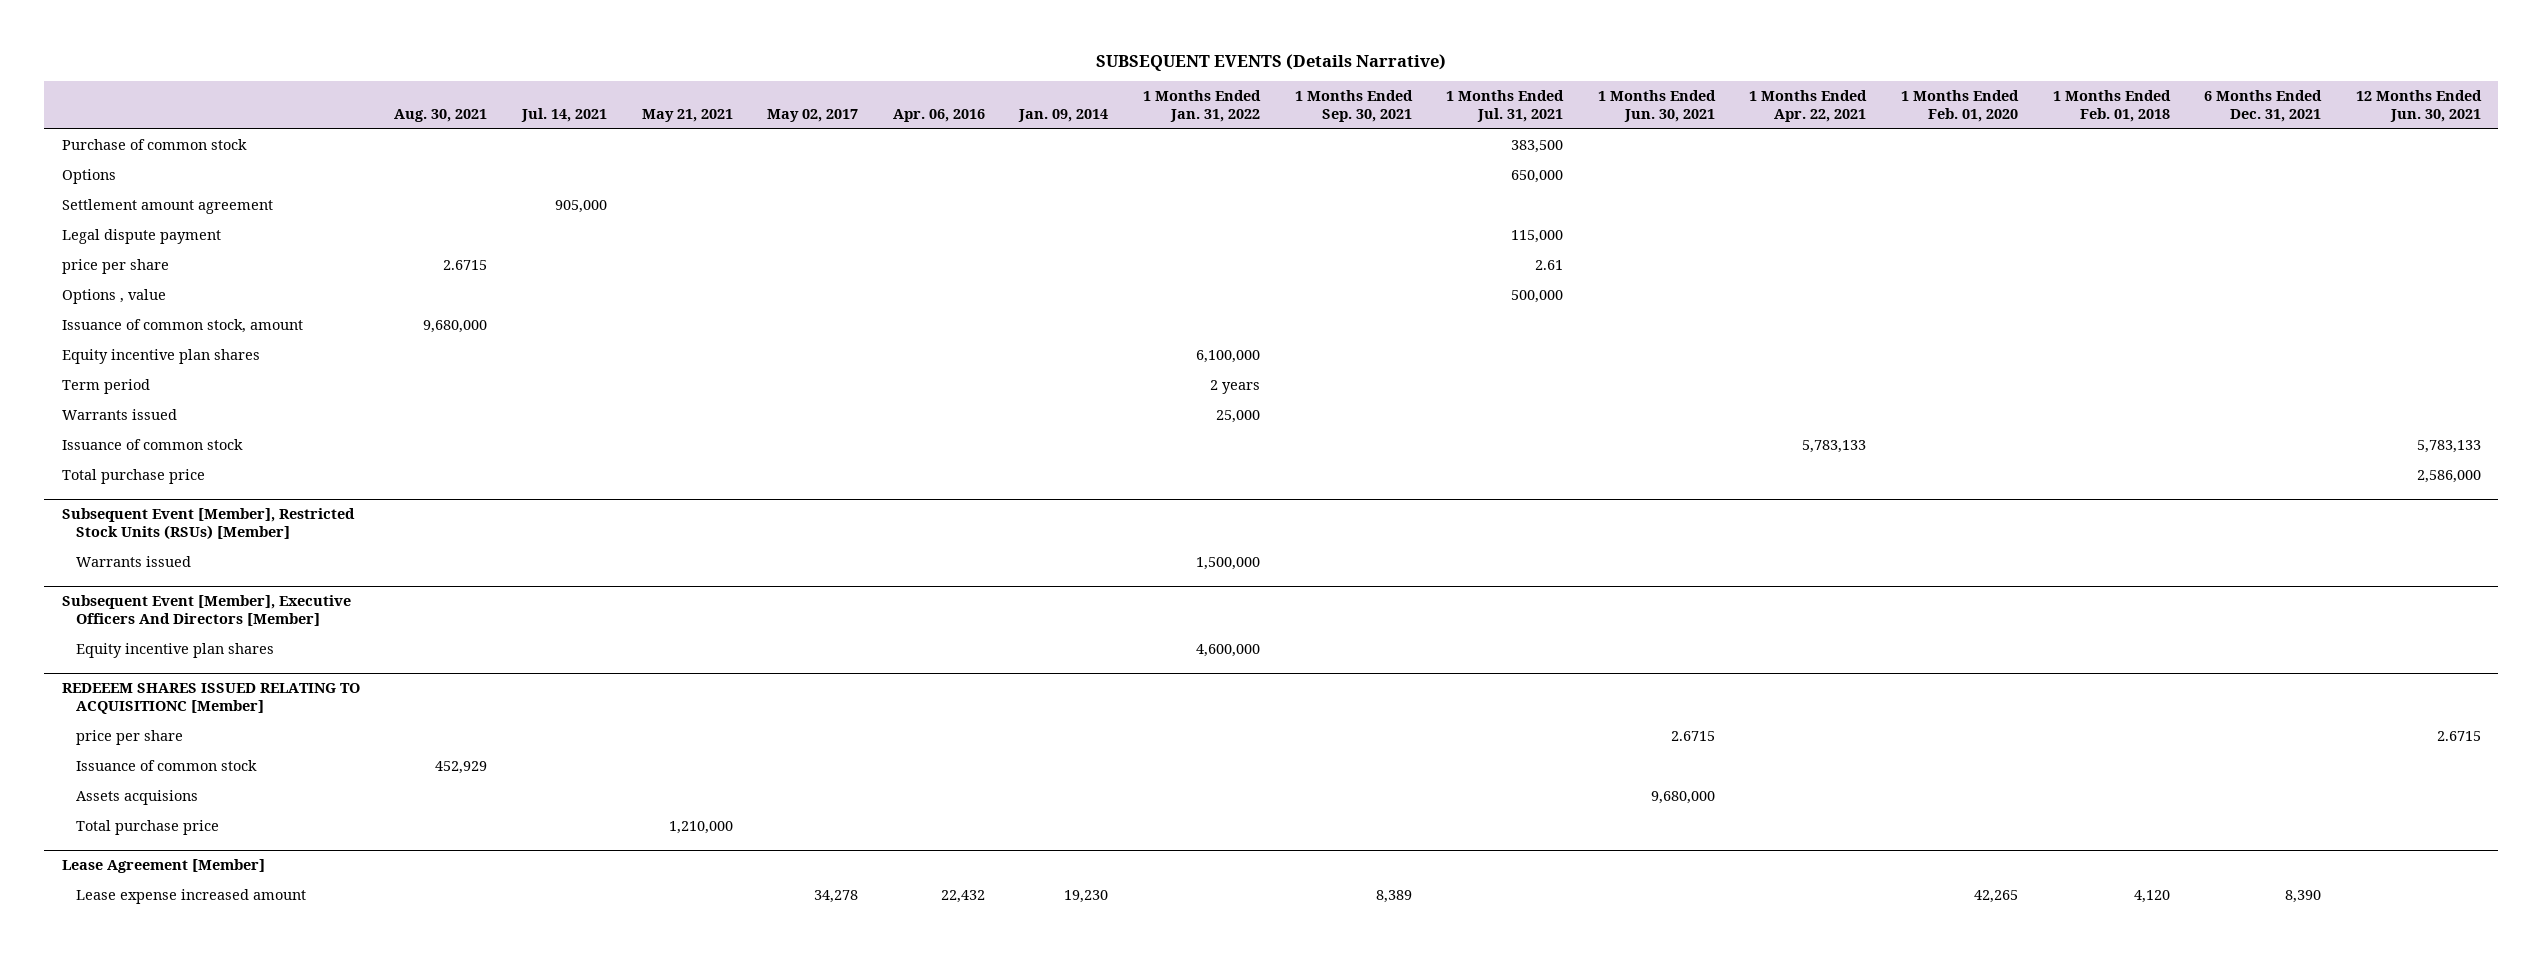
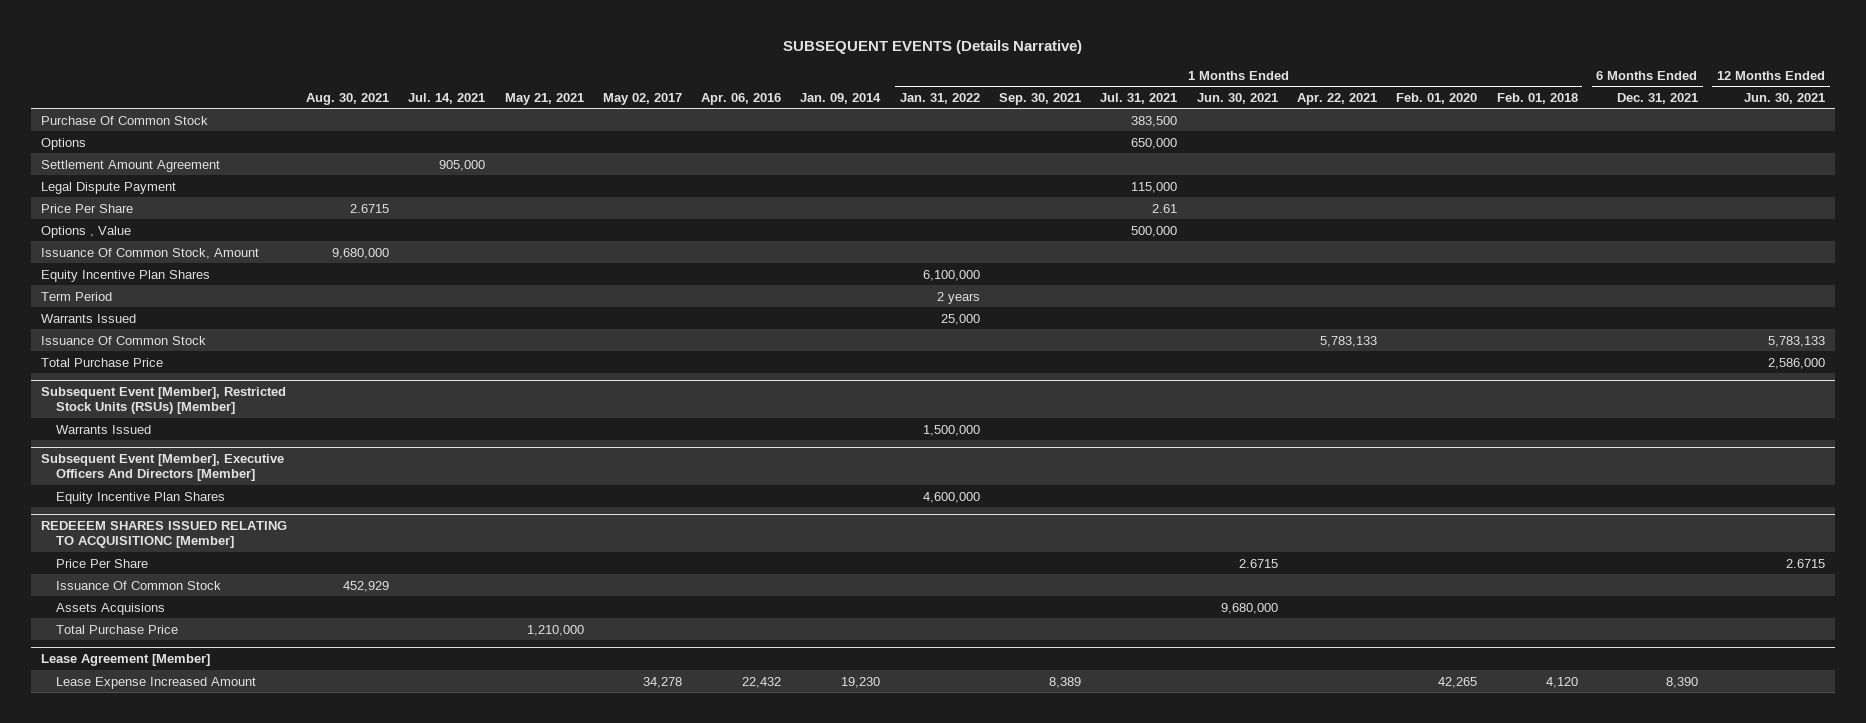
- Purchase of common stock | | | | | | | | | 383,500 | | | | | |
+ Purchase Of Common Stock | | | | | | | | | 383,500 | | | | | |
- Settlement amount agreement | | 905,000 | | | | | | | | | | | | |
- Legal dispute payment | | | | | | | | | 115,000 | | | | | |
- price per share | 2.6715 | | | | | | | | 2.61 | | | | | |
- Options , value | | | | | | | | | 500,000 | | | | | |
- Issuance of common stock, amount | 9,680,000 | | | | | | | | | | | | | |
- Equity incentive plan shares | | | | | | | 6,100,000 | | | | | | | |
- Term period | | | | | | | 2 years | | | | | | | |
- Warrants issued | | | | | | | 25,000 | | | | | | | |
- Issuance of common stock | | | | | | | | | | | 5,783,133 | | | | 5,783,133
- Total purchase price | | | | | | | | | | | | | | | 2,586,000
+ Settlement Amount Agreement | | 905,000 | | | | | | | | | | | | |
+ Legal Dispute Payment | | | | | | | | | 115,000 | | | | | |
+ Price Per Share | 2.6715 | | | | | | | | 2.61 | | | | | |
+ Options , Value | | | | | | | | | 500,000 | | | | | |
+ Issuance Of Common Stock, Amount | 9,680,000 | | | | | | | | | | | | | |
+ Equity Incentive Plan Shares | | | | | | | 6,100,000 | | | | | | | |
+ Term Period | | | | | | | 2 years | | | | | | | |
+ Warrants Issued | | | | | | | 25,000 | | | | | | | |
+ Issuance Of Common Stock | | | | | | | | | | | 5,783,133 | | | | 5,783,133
+ Total Purchase Price | | | | | | | | | | | | | | | 2,586,000
@ Subsequent Event [Member], Restricted Stock Units (RSUs) [Member]
- Warrants issued | | | | | | | 1,500,000 | | | | | | | |
+ Warrants Issued | | | | | | | 1,500,000 | | | | | | | |
@ Subsequent Event [Member], Executive Officers And Directors [Member]
- Equity incentive plan shares | | | | | | | 4,600,000 | | | | | | | |
+ Equity Incentive Plan Shares | | | | | | | 4,600,000 | | | | | | | |
@ REDEEEM SHARES ISSUED RELATING TO ACQUISITIONC [Member]
- price per share | | | | | | | | | | 2.6715 | | | | | 2.6715
- Issuance of common stock | 452,929 | | | | | | | | | | | | | |
- Assets acquisions | | | | | | | | | | 9,680,000 | | | | |
- Total purchase price | | | 1,210,000 | | | | | | | | | | | |
+ Price Per Share | | | | | | | | | | 2.6715 | | | | | 2.6715
+ Issuance Of Common Stock | 452,929 | | | | | | | | | | | | | |
+ Assets Acquisions | | | | | | | | | | 9,680,000 | | | | |
+ Total Purchase Price | | | 1,210,000 | | | | | | | | | | | |
@ Lease Agreement [Member]
- Lease expense increased amount | | | | 34,278 | 22,432 | 19,230 | | 8,389 | | | | 42,265 | 4,120 | 8,390 |
+ Lease Expense Increased Amount | | | | 34,278 | 22,432 | 19,230 | | 8,389 | | | | 42,265 | 4,120 | 8,390 |

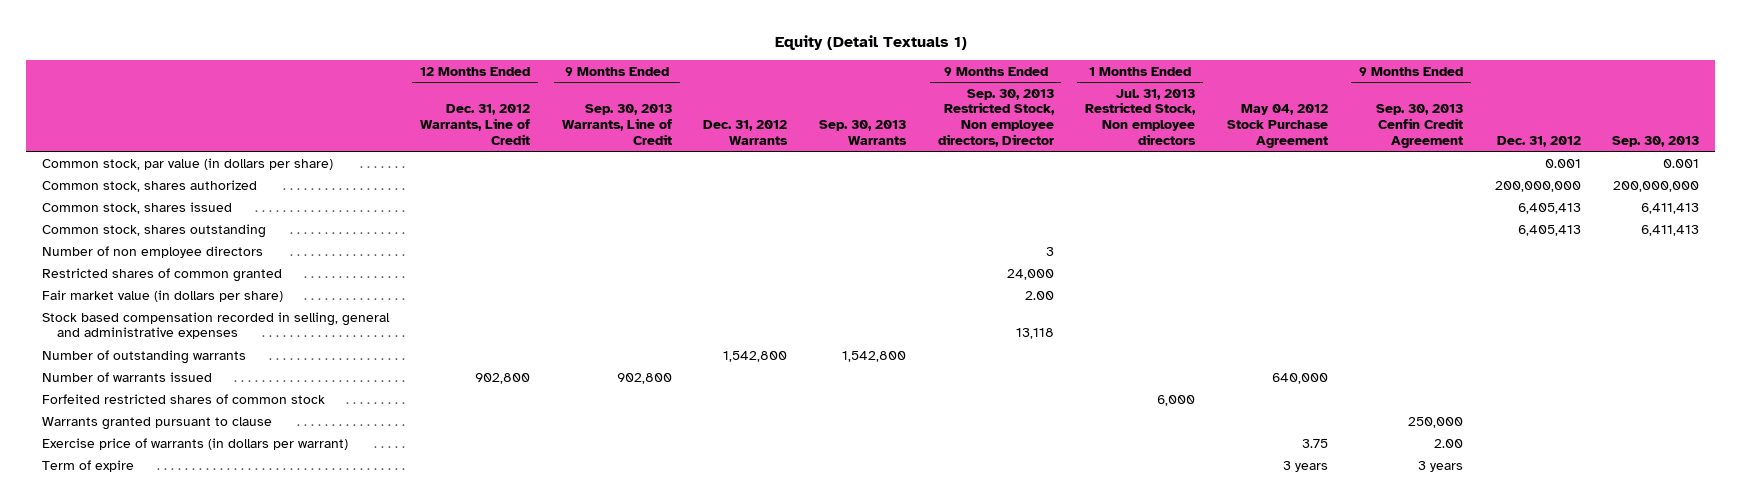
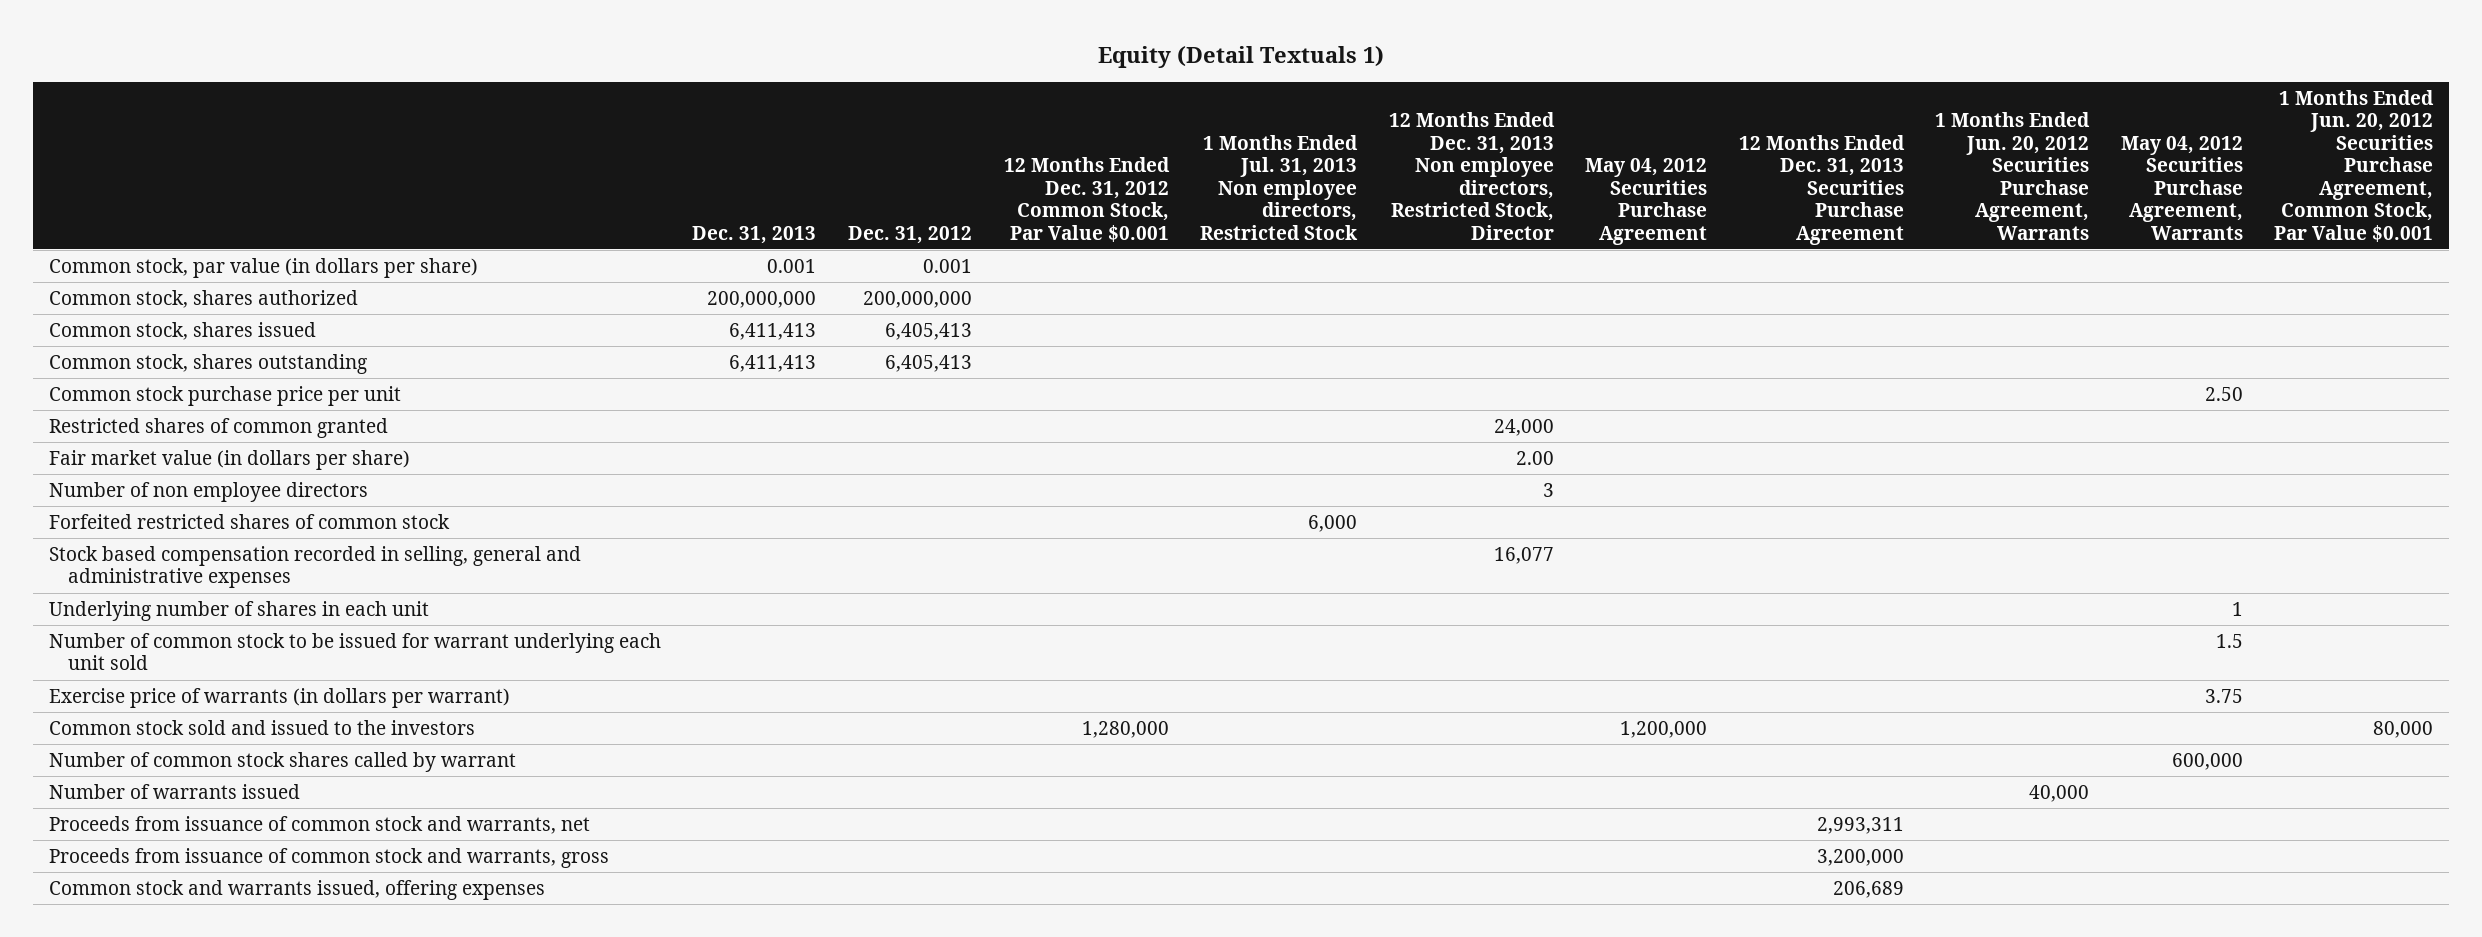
- | 12 Months Ended Dec. 31, 2012 Warrants, Line of Credit | 9 Months Ended Sep. 30, 2013 Warrants, Line of Credit | Dec. 31, 2012 Warrants | Sep. 30, 2013 Warrants | 9 Months Ended Sep. 30, 2013 Restricted Stock, Non employee directors, Director | 1 Months Ended Jul. 31, 2013 Restricted Stock, Non employee directors | May 04, 2012 Stock Purchase Agreement | 9 Months Ended Sep. 30, 2013 Cenfin Credit Agreement | Dec. 31, 2012 | Sep. 30, 2013
+ | Dec. 31, 2013 | Dec. 31, 2012 | 12 Months Ended Dec. 31, 2012 Common Stock, Par Value $0.001 | 1 Months Ended Jul. 31, 2013 Non employee directors, Restricted Stock | 12 Months Ended Dec. 31, 2013 Non employee directors, Restricted Stock, Director | May 04, 2012 Securities Purchase Agreement | 12 Months Ended Dec. 31, 2013 Securities Purchase Agreement | 1 Months Ended Jun. 20, 2012 Securities Purchase Agreement, Warrants | May 04, 2012 Securities Purchase Agreement, Warrants | 1 Months Ended Jun. 20, 2012 Securities Purchase Agreement, Common Stock, Par Value $0.001
+ Common stock purchase price per unit | | | | | | | | | 2.50 |
- Number of outstanding warrants | | | 1,542,800 | 1,542,800 | | | | | |
moved down: Number of non employee directors | | | | | 3 | | | | |
- Warrants granted pursuant to clause | | | | | | | | 250,000 | |
moved down: Stock based compensation recorded in selling, general and administrative expenses | | | | | 16,077 | | | | |
+ Underlying number of shares in each unit | | | | | | | | | 1 |
+ Number of common stock to be issued for warrant underlying each unit sold | | | | | | | | | 1.5 |
- Term of expire | | | | | | | 3 years | 3 years | |
+ Common stock sold and issued to the investors | | | 1,280,000 | | | 1,200,000 | | | | 80,000
+ Number of common stock shares called by warrant | | | | | | | | | 600,000 |
moved down: Number of warrants issued | | | | | | | | 40,000 | |
+ Proceeds from issuance of common stock and warrants, net | | | | | | | 2,993,311 | | |
+ Proceeds from issuance of common stock and warrants, gross | | | | | | | 3,200,000 | | |
+ Common stock and warrants issued, offering expenses | | | | | | | 206,689 | | |

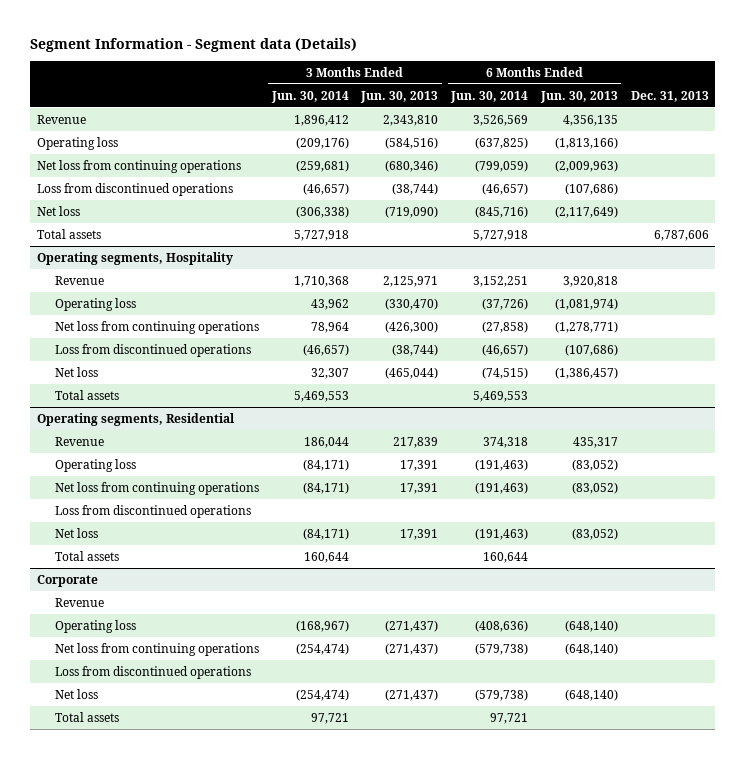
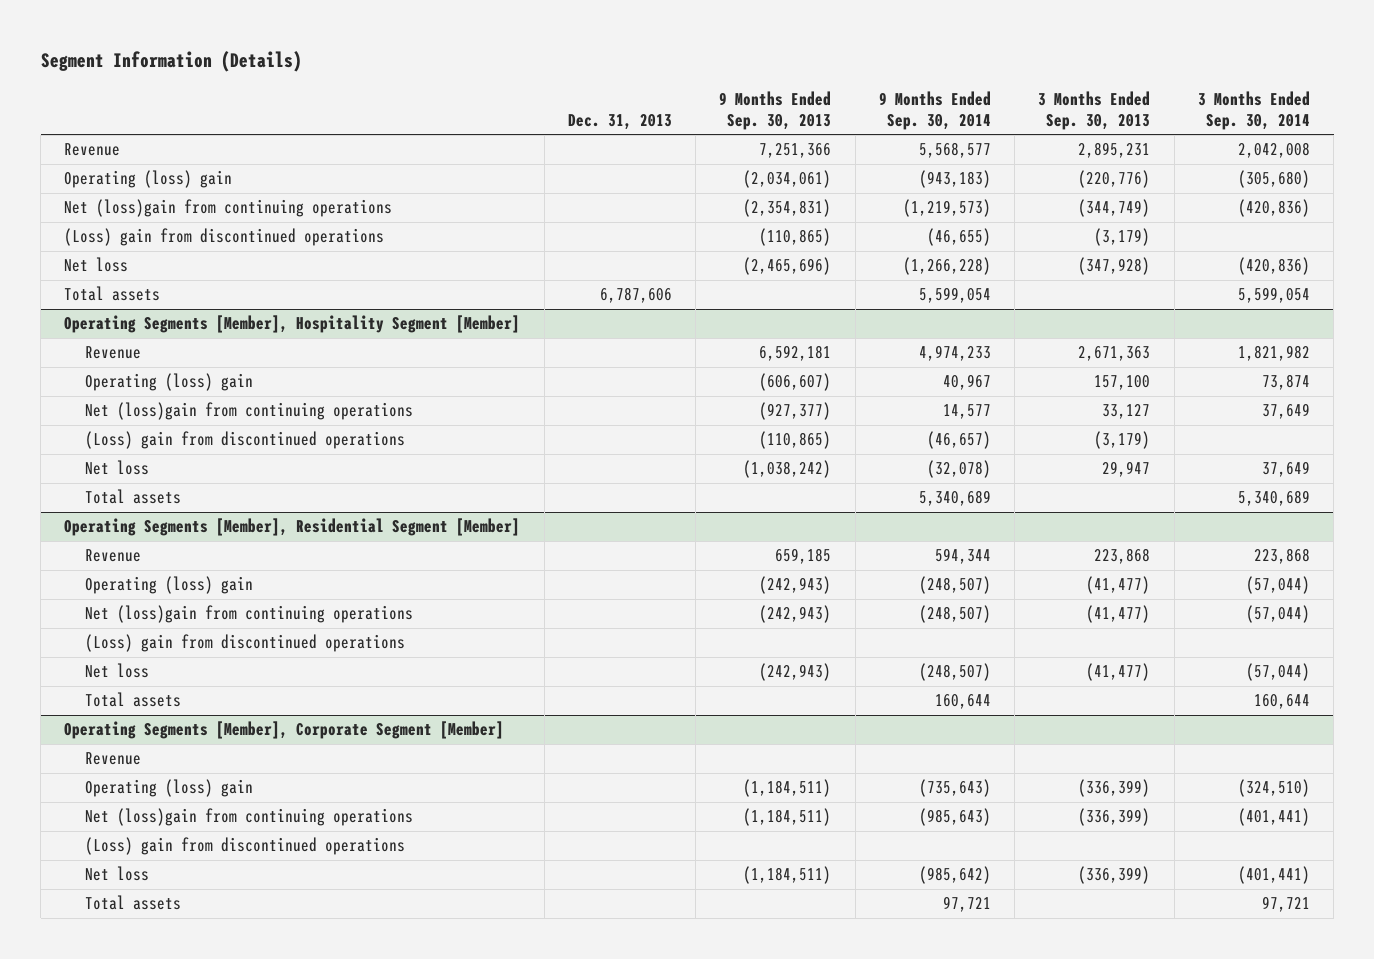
- Segment Information - Segment data (Details)
+ Segment Information (Details)
- | 3 Months Ended Jun. 30, 2014 | 3 Months Ended Jun. 30, 2013 | 6 Months Ended Jun. 30, 2014 | 6 Months Ended Jun. 30, 2013 | Dec. 31, 2013
+ | Dec. 31, 2013 | 9 Months Ended Sep. 30, 2013 | 9 Months Ended Sep. 30, 2014 | 3 Months Ended Sep. 30, 2013 | 3 Months Ended Sep. 30, 2014
- Operating loss | (209,176) | (584,516) | (637,825) | (1,813,166) |
- Net loss from continuing operations | (259,681) | (680,346) | (799,059) | (2,009,963) |
- Loss from discontinued operations | (46,657) | (38,744) | (46,657) | (107,686) |
+ Operating (loss) gain | | (2,034,061) | (943,183) | (220,776) | (305,680)
+ Net (loss)gain from continuing operations | | (2,354,831) | (1,219,573) | (344,749) | (420,836)
+ (Loss) gain from discontinued operations | | (110,865) | (46,655) | (3,179) |
- Operating segments, Hospitality
+ Operating Segments [Member], Hospitality Segment [Member]
- Operating loss | 43,962 | (330,470) | (37,726) | (1,081,974) |
- Net loss from continuing operations | 78,964 | (426,300) | (27,858) | (1,278,771) |
- Loss from discontinued operations | (46,657) | (38,744) | (46,657) | (107,686) |
+ Operating (loss) gain | | (606,607) | 40,967 | 157,100 | 73,874
+ Net (loss)gain from continuing operations | | (927,377) | 14,577 | 33,127 | 37,649
+ (Loss) gain from discontinued operations | | (110,865) | (46,657) | (3,179) |
- Operating segments, Residential
+ Operating Segments [Member], Residential Segment [Member]
- Operating loss | (84,171) | 17,391 | (191,463) | (83,052) |
- Net loss from continuing operations | (84,171) | 17,391 | (191,463) | (83,052) |
- Loss from discontinued operations
+ Operating (loss) gain | | (242,943) | (248,507) | (41,477) | (57,044)
+ Net (loss)gain from continuing operations | | (242,943) | (248,507) | (41,477) | (57,044)
+ (Loss) gain from discontinued operations
- Corporate
+ Operating Segments [Member], Corporate Segment [Member]
- Operating loss | (168,967) | (271,437) | (408,636) | (648,140) |
- Net loss from continuing operations | (254,474) | (271,437) | (579,738) | (648,140) |
- Loss from discontinued operations
+ Operating (loss) gain | | (1,184,511) | (735,643) | (336,399) | (324,510)
+ Net (loss)gain from continuing operations | | (1,184,511) | (985,643) | (336,399) | (401,441)
+ (Loss) gain from discontinued operations

